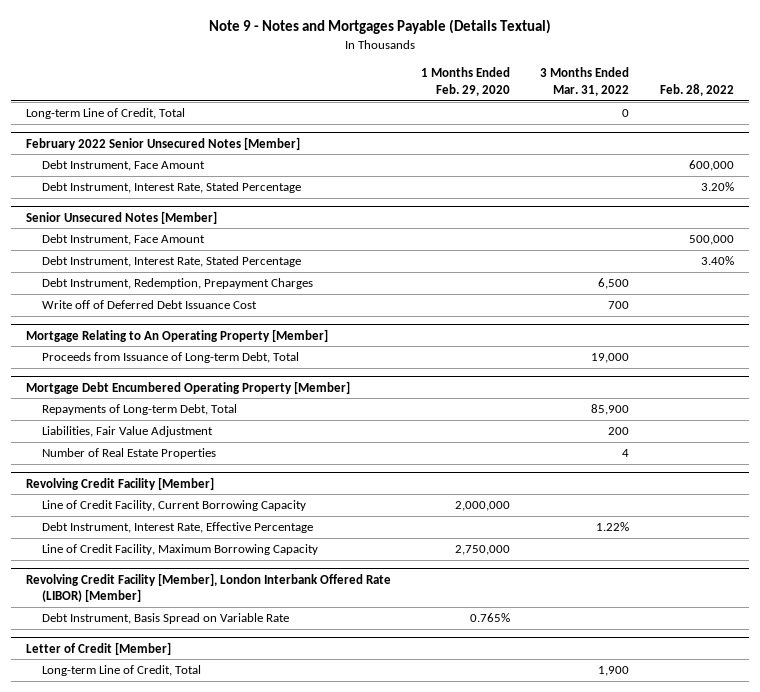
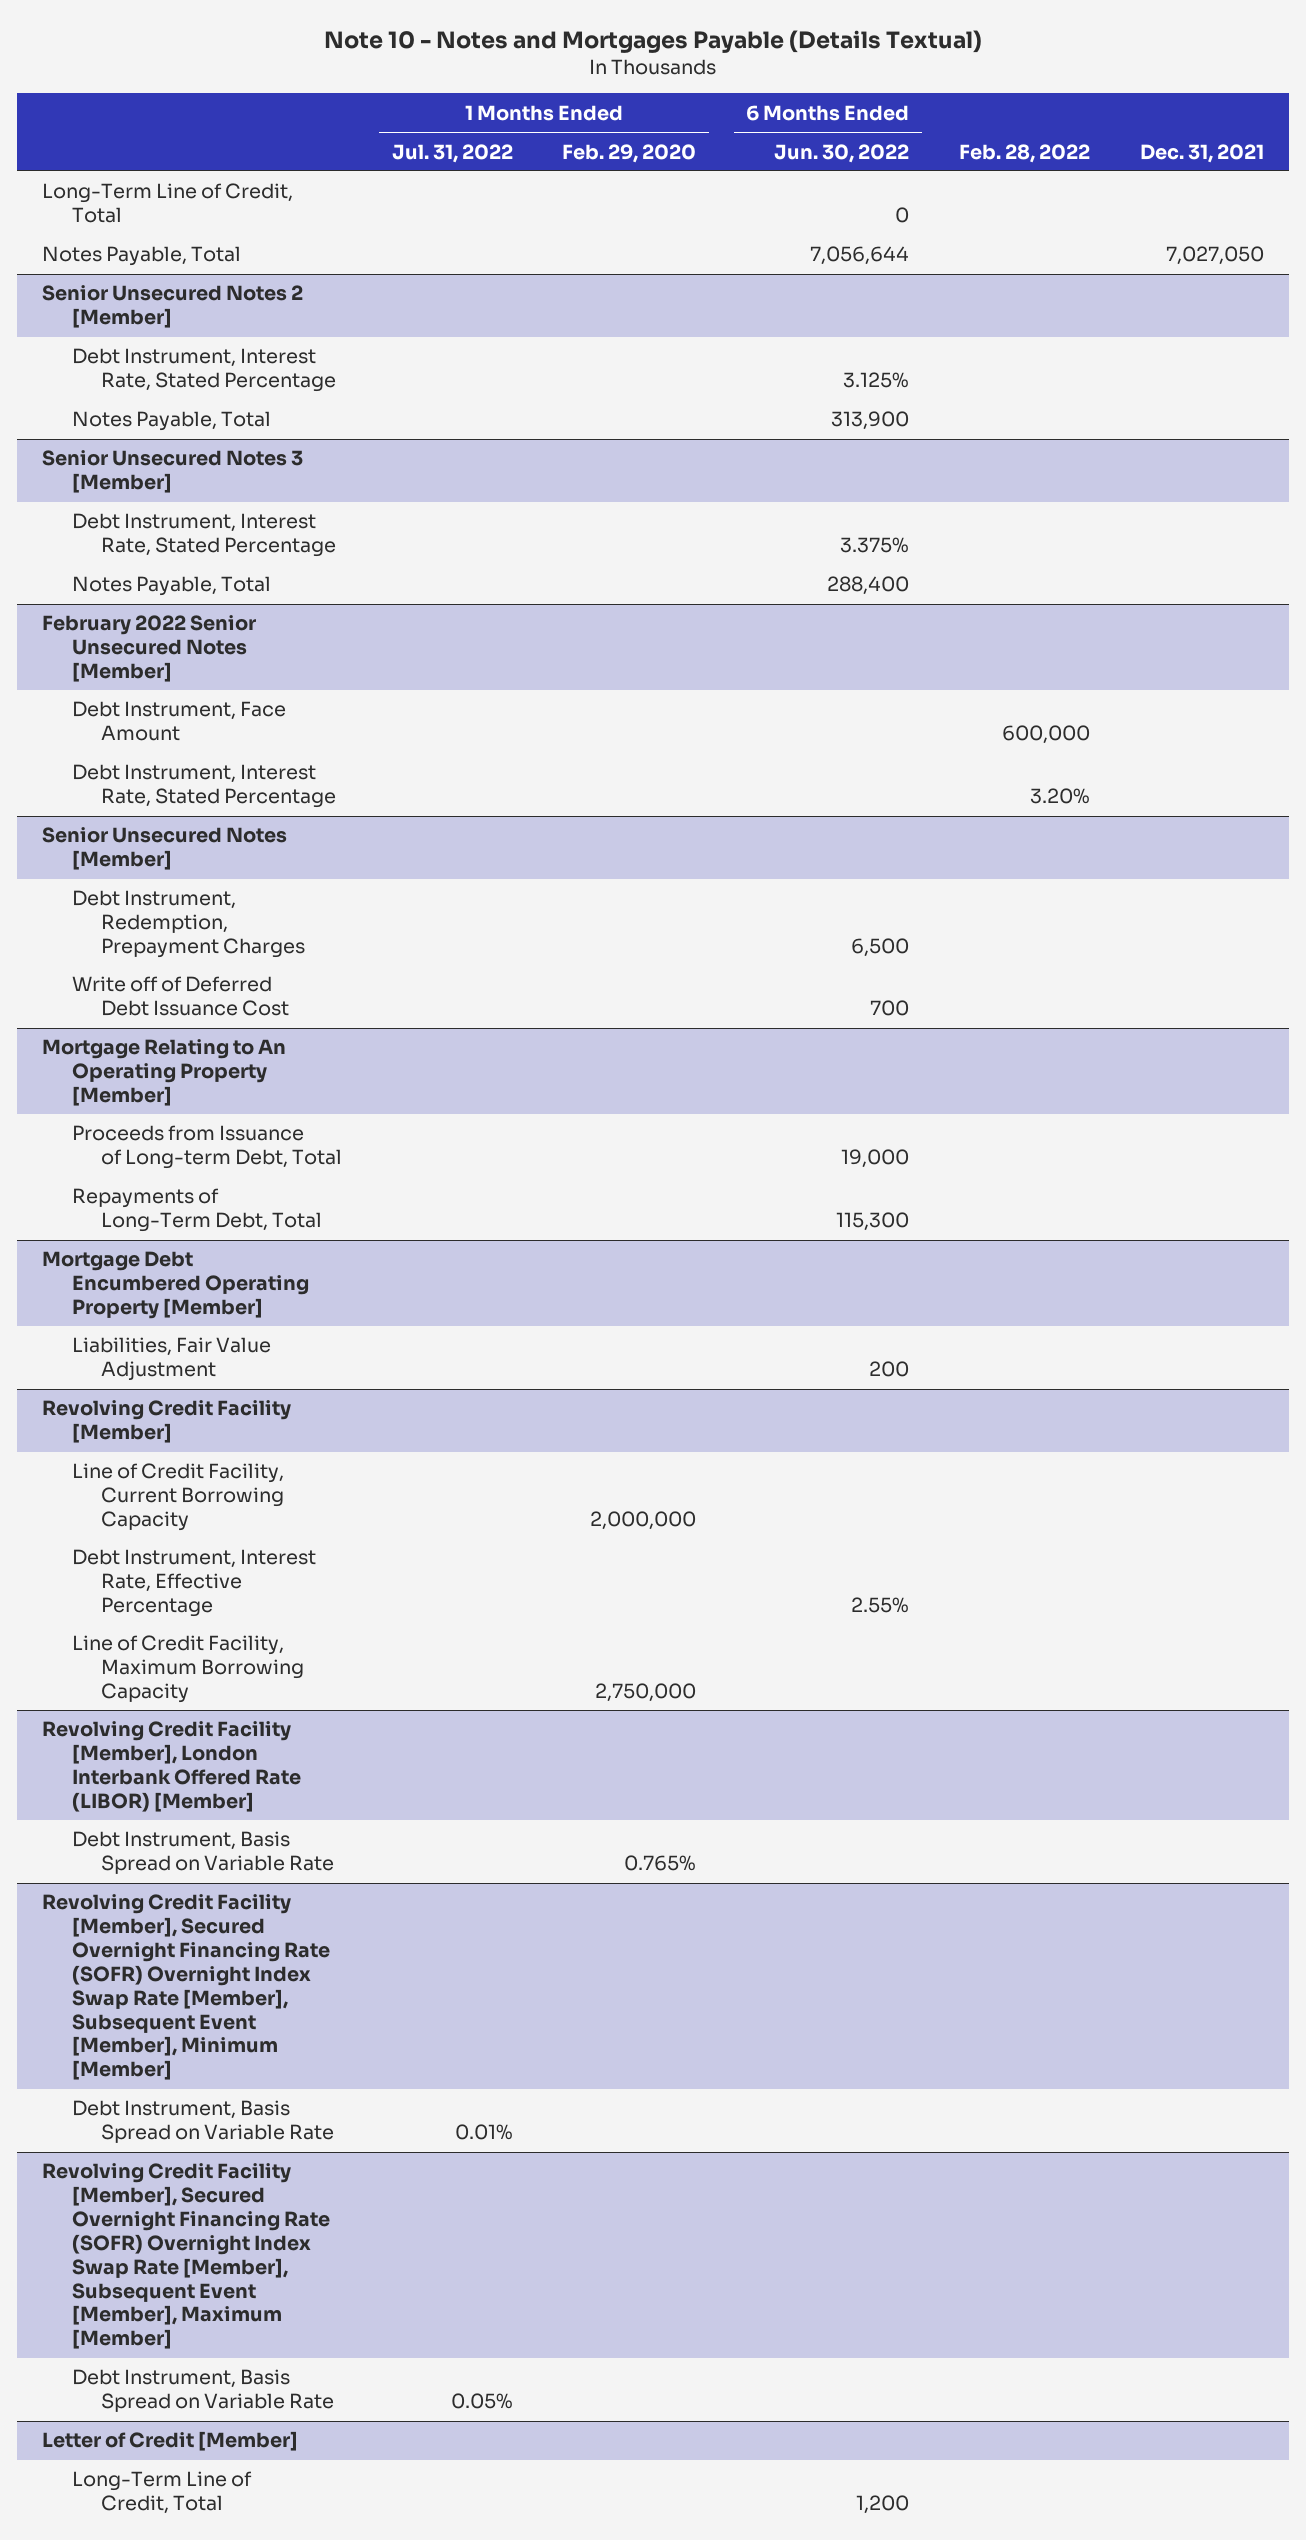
- Note 9 - Notes and Mortgages Payable (Details Textual)
+ Note 10 - Notes and Mortgages Payable (Details Textual)
- | 1 Months Ended Feb. 29, 2020 | 3 Months Ended Mar. 31, 2022 | Feb. 28, 2022
+ | 1 Months Ended Jul. 31, 2022 | 1 Months Ended Feb. 29, 2020 | 6 Months Ended Jun. 30, 2022 | Feb. 28, 2022 | Dec. 31, 2021
- Long-term Line of Credit, Total | | 0 |
+ Long-Term Line of Credit, Total | | | 0 | |
+ Notes Payable, Total | | | 7,056,644 | | 7,027,050
+ Senior Unsecured Notes 2 [Member]
+ Debt Instrument, Interest Rate, Stated Percentage | | | 3.125% | |
+ Notes Payable, Total | | | 313,900 | |
+ Senior Unsecured Notes 3 [Member]
+ Debt Instrument, Interest Rate, Stated Percentage | | | 3.375% | |
+ Notes Payable, Total | | | 288,400 | |
@ Senior Unsecured Notes [Member]
- Debt Instrument, Face Amount | | | 500,000
- Debt Instrument, Interest Rate, Stated Percentage | | | 3.40%
@ Mortgage Relating to An Operating Property [Member]
+ Repayments of Long-Term Debt, Total | | | 115,300 | |
@ Mortgage Debt Encumbered Operating Property [Member]
- Repayments of Long-term Debt, Total | | 85,900 |
- Number of Real Estate Properties | | 4 |
+ Revolving Credit Facility [Member], Secured Overnight Financing Rate (SOFR) Overnight Index Swap Rate [Member], Subsequent Event [Member], Minimum [Member]
+ Debt Instrument, Basis Spread on Variable Rate | 0.01% | | | |
+ Revolving Credit Facility [Member], Secured Overnight Financing Rate (SOFR) Overnight Index Swap Rate [Member], Subsequent Event [Member], Maximum [Member]
+ Debt Instrument, Basis Spread on Variable Rate | 0.05% | | | |
@ Letter of Credit [Member]
- Long-term Line of Credit, Total | | 1,900 |
+ Long-Term Line of Credit, Total | | | 1,200 | |

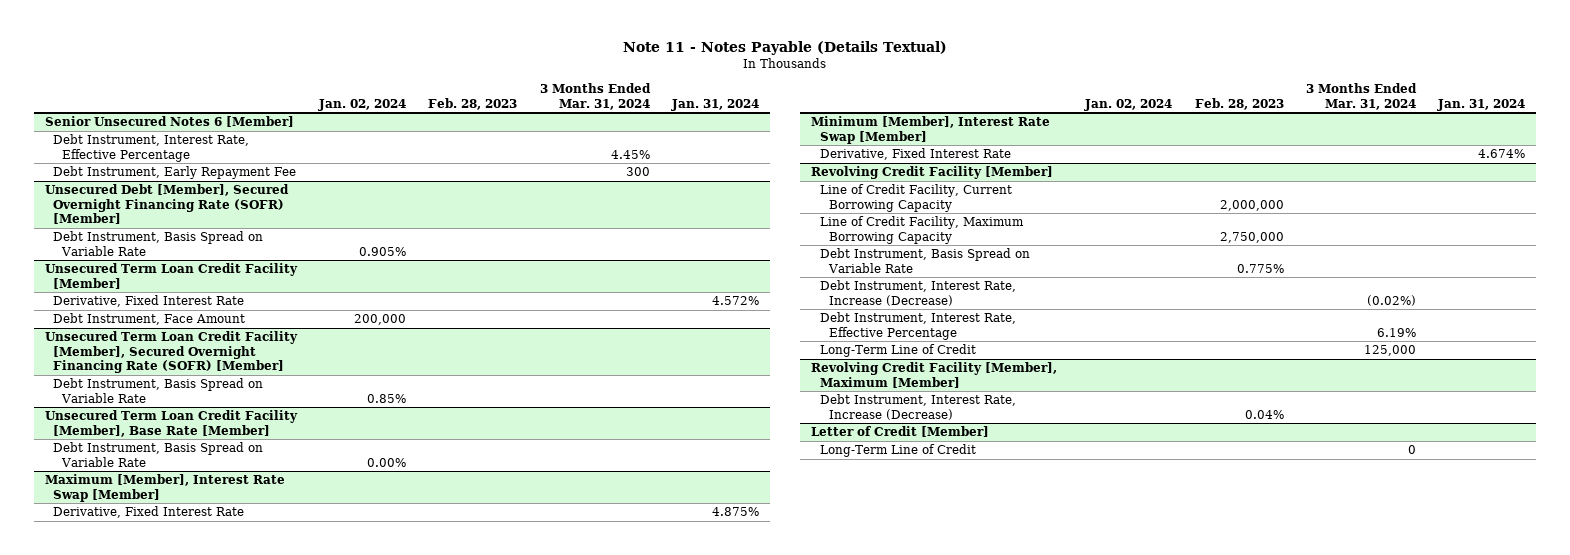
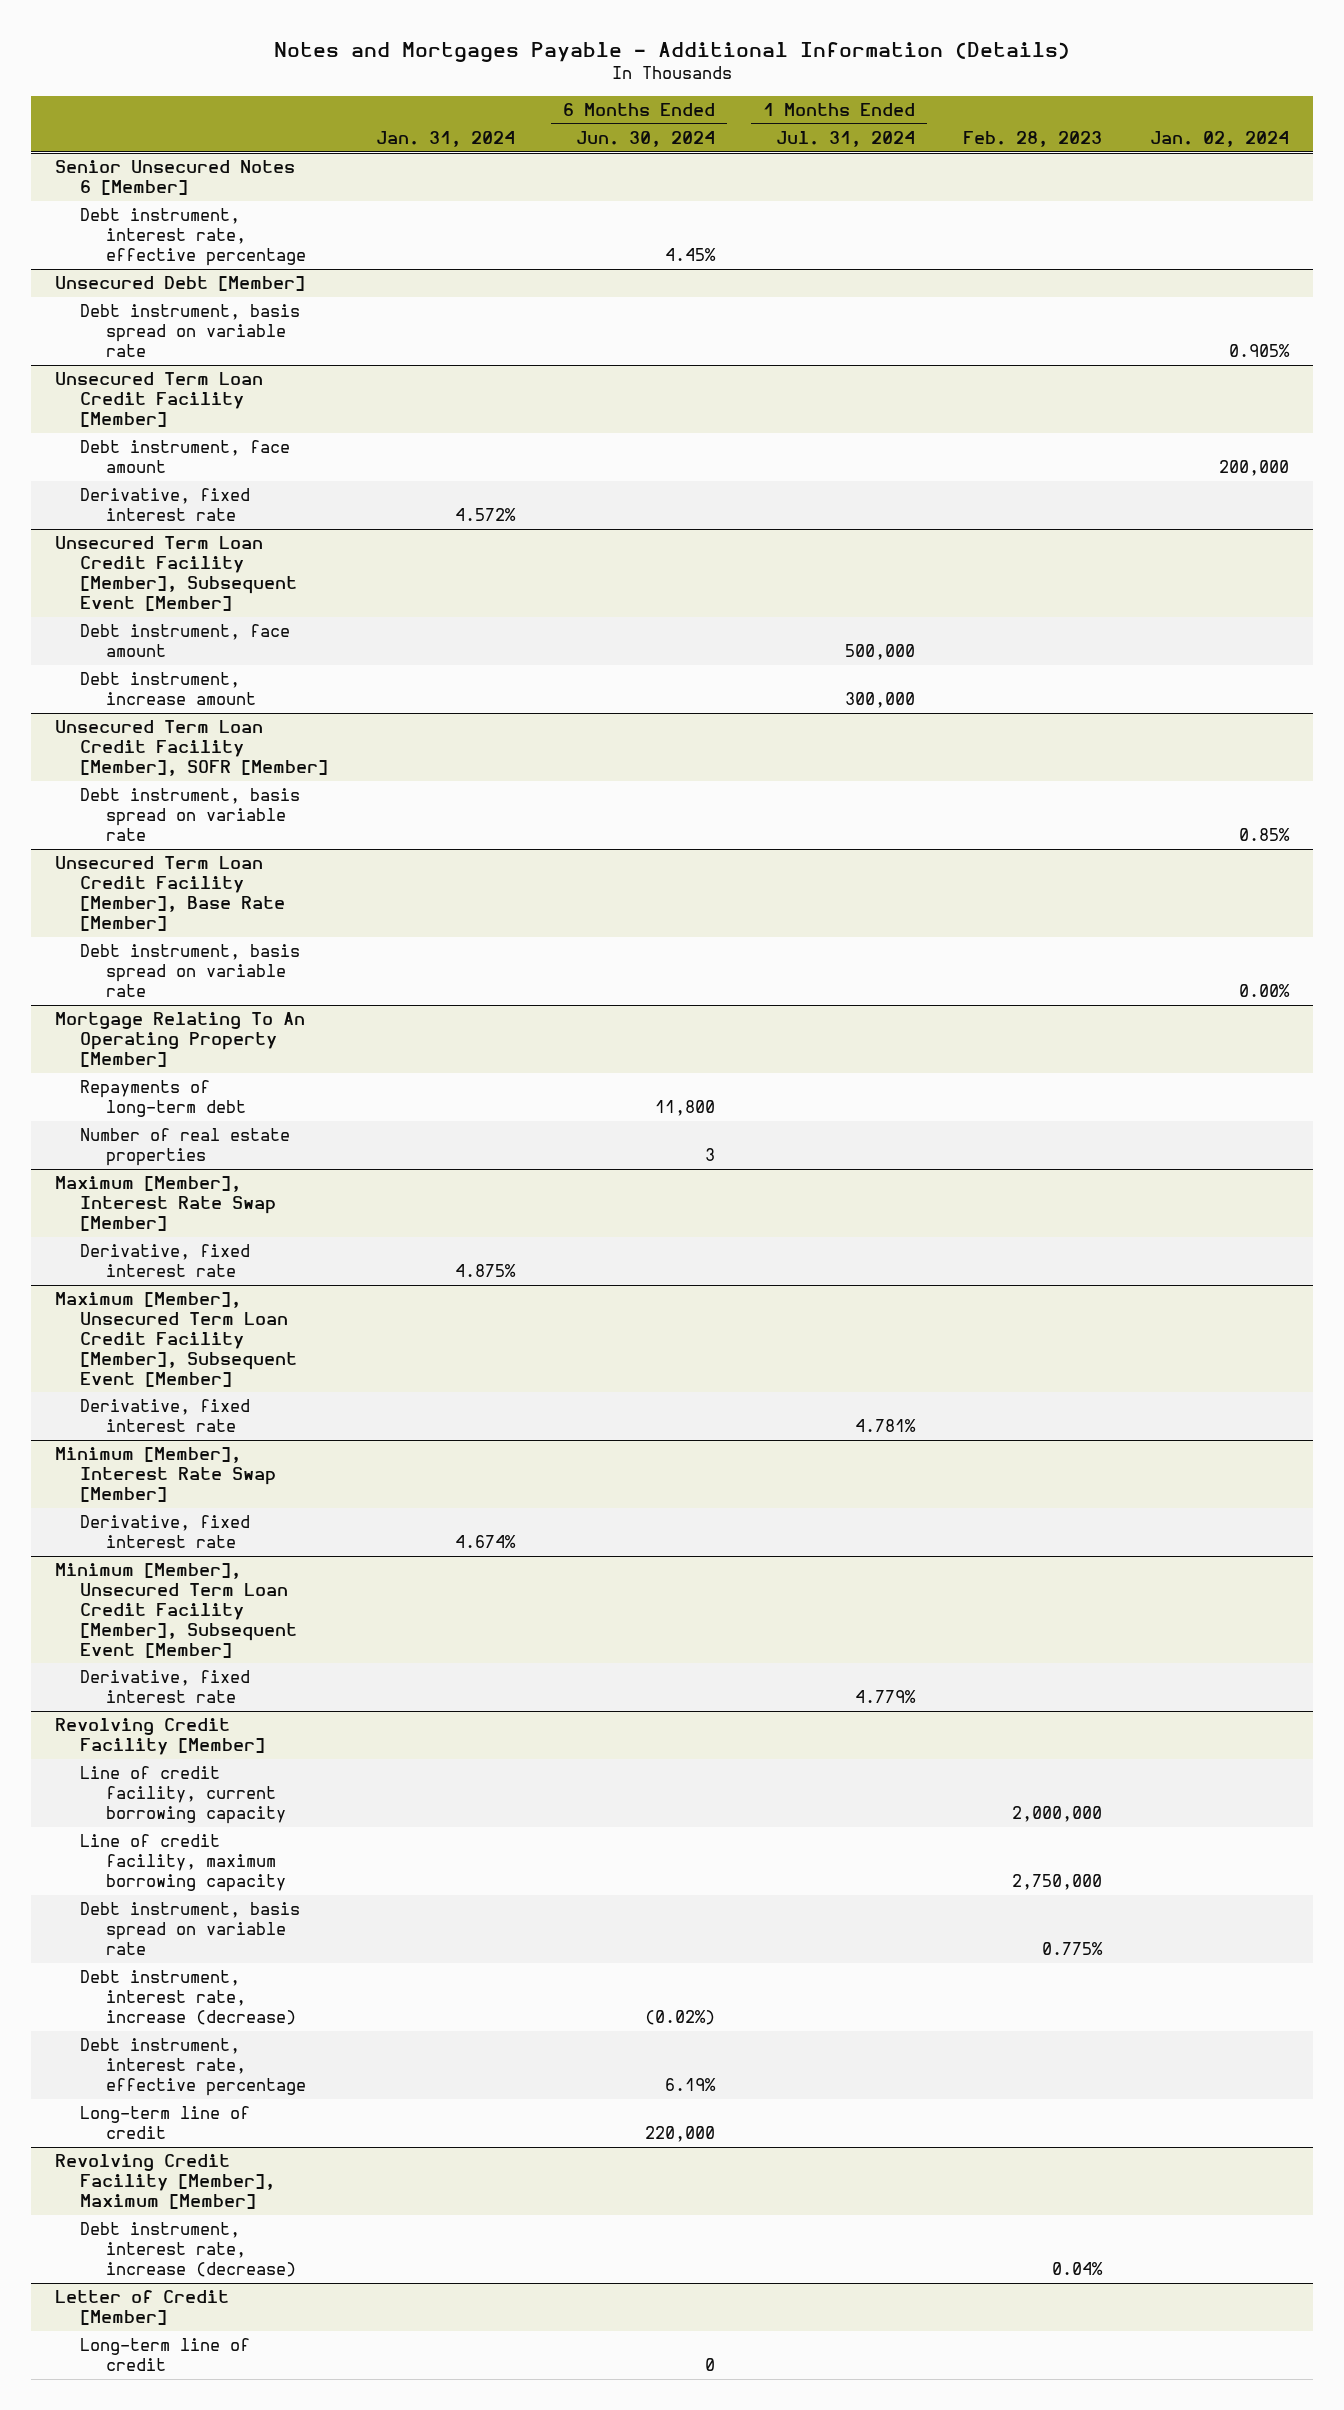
- Note 11 - Notes Payable (Details Textual)
+ Notes and Mortgages Payable - Additional Information (Details)
- | Jan. 02, 2024 | Feb. 28, 2023 | 3 Months Ended Mar. 31, 2024 | Jan. 31, 2024
+ | Jan. 31, 2024 | 6 Months Ended Jun. 30, 2024 | 1 Months Ended Jul. 31, 2024 | Feb. 28, 2023 | Jan. 02, 2024
@ Senior Unsecured Notes 6 [Member]
- Debt Instrument, Interest Rate, Effective Percentage | | | 4.45% |
- Debt Instrument, Early Repayment Fee | | | 300 |
- Unsecured Debt [Member], Secured Overnight Financing Rate (SOFR) [Member]
- Debt Instrument, Basis Spread on Variable Rate | 0.905% | | |
@ Senior Unsecured Notes 6 [Member]
+ Debt instrument, interest rate, effective percentage | | 4.45% | | |
+ Unsecured Debt [Member]
+ Debt instrument, basis spread on variable rate | | | | | 0.905%
@ Unsecured Term Loan Credit Facility [Member]
- Derivative, Fixed Interest Rate | | | | 4.572%
- Debt Instrument, Face Amount | 200,000 | | |
- Unsecured Term Loan Credit Facility [Member], Secured Overnight Financing Rate (SOFR) [Member]
- Debt Instrument, Basis Spread on Variable Rate | 0.85% | | |
@ Unsecured Term Loan Credit Facility [Member]
+ Debt instrument, face amount | | | | | 200,000
+ Derivative, fixed interest rate | 4.572% | | | |
+ Unsecured Term Loan Credit Facility [Member], Subsequent Event [Member]
+ Debt instrument, face amount | | | 500,000 | |
+ Debt instrument, increase amount | | | 300,000 | |
+ Unsecured Term Loan Credit Facility [Member], SOFR [Member]
+ Debt instrument, basis spread on variable rate | | | | | 0.85%
@ Unsecured Term Loan Credit Facility [Member], Base Rate [Member]
- Debt Instrument, Basis Spread on Variable Rate | 0.00% | | |
+ Debt instrument, basis spread on variable rate | | | | | 0.00%
+ Mortgage Relating To An Operating Property [Member]
+ Repayments of long-term debt | | 11,800 | | |
+ Number of real estate properties | | 3 | | |
@ Maximum [Member], Interest Rate Swap [Member]
- Derivative, Fixed Interest Rate | | | | 4.875%
+ Derivative, fixed interest rate | 4.875% | | | |
+ Maximum [Member], Unsecured Term Loan Credit Facility [Member], Subsequent Event [Member]
+ Derivative, fixed interest rate | | | 4.781% | |
@ Minimum [Member], Interest Rate Swap [Member]
- Derivative, Fixed Interest Rate | | | | 4.674%
+ Derivative, fixed interest rate | 4.674% | | | |
+ Minimum [Member], Unsecured Term Loan Credit Facility [Member], Subsequent Event [Member]
+ Derivative, fixed interest rate | | | 4.779% | |
@ Revolving Credit Facility [Member]
- Line of Credit Facility, Current Borrowing Capacity | | 2,000,000 | |
- Line of Credit Facility, Maximum Borrowing Capacity | | 2,750,000 | |
- Debt Instrument, Basis Spread on Variable Rate | | 0.775% | |
- Debt Instrument, Interest Rate, Increase (Decrease) | | | (0.02%) |
- Debt Instrument, Interest Rate, Effective Percentage | | | 6.19% |
- Long-Term Line of Credit | | | 125,000 |
+ Line of credit facility, current borrowing capacity | | | | 2,000,000 |
+ Line of credit facility, maximum borrowing capacity | | | | 2,750,000 |
+ Debt instrument, basis spread on variable rate | | | | 0.775% |
+ Debt instrument, interest rate, increase (decrease) | | (0.02%) | | |
+ Debt instrument, interest rate, effective percentage | | 6.19% | | |
+ Long-term line of credit | | 220,000 | | |
@ Revolving Credit Facility [Member], Maximum [Member]
- Debt Instrument, Interest Rate, Increase (Decrease) | | 0.04% | |
+ Debt instrument, interest rate, increase (decrease) | | | | 0.04% |
@ Letter of Credit [Member]
- Long-Term Line of Credit | | | 0 |
+ Long-term line of credit | | 0 | | |

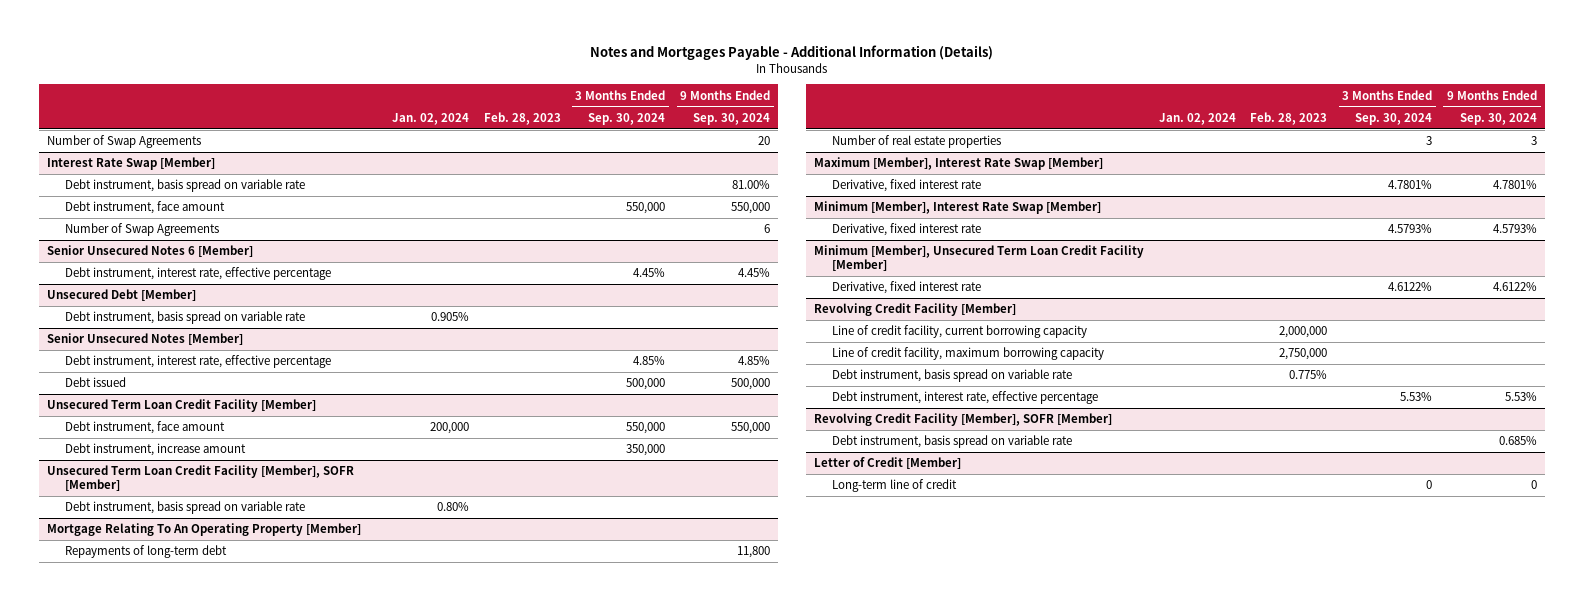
- | Jan. 31, 2024 | 6 Months Ended Jun. 30, 2024 | 1 Months Ended Jul. 31, 2024 | Feb. 28, 2023 | Jan. 02, 2024
+ | Jan. 02, 2024 | Feb. 28, 2023 | 3 Months Ended Sep. 30, 2024 | 9 Months Ended Sep. 30, 2024
+ Number of Swap Agreements | | | | 20
+ Interest Rate Swap [Member]
+ Debt instrument, basis spread on variable rate | | | | 81.00%
+ Debt instrument, face amount | | | 550,000 | 550,000
+ Number of Swap Agreements | | | | 6
+ Senior Unsecured Notes [Member]
+ Debt instrument, interest rate, effective percentage | | | 4.85% | 4.85%
+ Debt issued | | | 500,000 | 500,000
@ Unsecured Term Loan Credit Facility [Member]
- Derivative, fixed interest rate | 4.572% | | | |
- Unsecured Term Loan Credit Facility [Member], Subsequent Event [Member]
- Debt instrument, face amount | | | 500,000 | |
- Debt instrument, increase amount | | | 300,000 | |
@ Unsecured Term Loan Credit Facility [Member]
+ Debt instrument, increase amount | | | 350,000 |
@ Unsecured Term Loan Credit Facility [Member], SOFR [Member]
- Debt instrument, basis spread on variable rate | | | | | 0.85%
- Unsecured Term Loan Credit Facility [Member], Base Rate [Member]
- Debt instrument, basis spread on variable rate | | | | | 0.00%
@ Unsecured Term Loan Credit Facility [Member], SOFR [Member]
+ Debt instrument, basis spread on variable rate | 0.80% | | |
- Maximum [Member], Unsecured Term Loan Credit Facility [Member], Subsequent Event [Member]
- Derivative, fixed interest rate | | | 4.781% | |
- Minimum [Member], Unsecured Term Loan Credit Facility [Member], Subsequent Event [Member]
+ Minimum [Member], Unsecured Term Loan Credit Facility [Member]
@ Revolving Credit Facility [Member]
- Debt instrument, interest rate, increase (decrease) | | (0.02%) | | |
- Long-term line of credit | | 220,000 | | |
- Revolving Credit Facility [Member], Maximum [Member]
- Debt instrument, interest rate, increase (decrease) | | | | 0.04% |
+ Revolving Credit Facility [Member], SOFR [Member]
+ Debt instrument, basis spread on variable rate | | | | 0.685%

